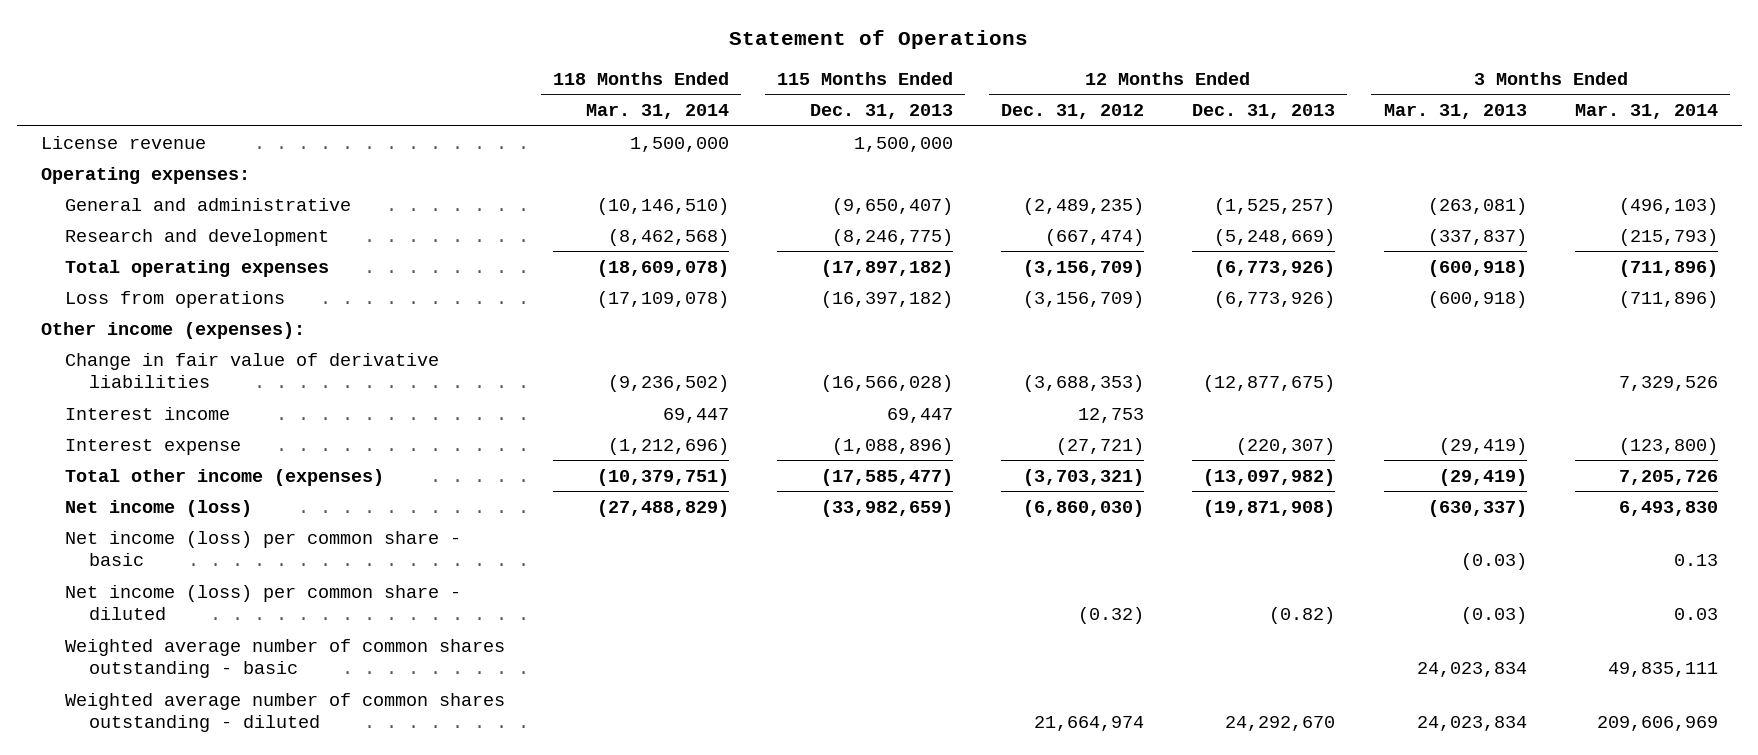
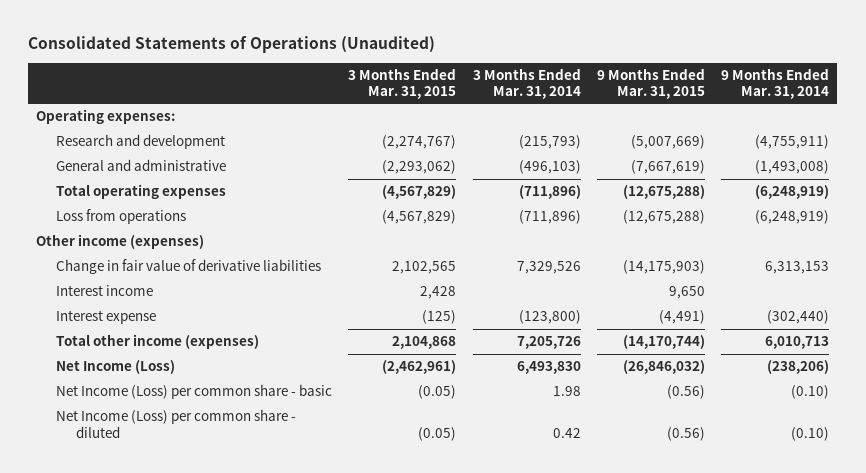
- Statement of Operations
+ Consolidated Statements of Operations (Unaudited)
- | 118 Months Ended Mar. 31, 2014 | 115 Months Ended Dec. 31, 2013 | 12 Months Ended Dec. 31, 2012 | 12 Months Ended Dec. 31, 2013 | 3 Months Ended Mar. 31, 2013 | 3 Months Ended Mar. 31, 2014
+ | 3 Months Ended Mar. 31, 2015 | 3 Months Ended Mar. 31, 2014 | 9 Months Ended Mar. 31, 2015 | 9 Months Ended Mar. 31, 2014
- License revenue | 1,500,000 | 1,500,000 | | | |
moved down: General and administrative | (2,293,062) | (496,103) | (7,667,619) | (1,493,008)
- Other income (expenses):
+ Other income (expenses)
- Net income (loss) | (27,488,829) | (33,982,659) | (6,860,030) | (19,871,908) | (630,337) | 6,493,830
- Net income (loss) per common share - basic | | | | | (0.03) | 0.13
- Net income (loss) per common share - diluted | | | (0.32) | (0.82) | (0.03) | 0.03
- Weighted average number of common shares outstanding - basic | | | | | 24,023,834 | 49,835,111
- Weighted average number of common shares outstanding - diluted | | | 21,664,974 | 24,292,670 | 24,023,834 | 209,606,969
+ Net Income (Loss) | (2,462,961) | 6,493,830 | (26,846,032) | (238,206)
+ Net Income (Loss) per common share - basic | (0.05) | 1.98 | (0.56) | (0.10)
+ Net Income (Loss) per common share - diluted | (0.05) | 0.42 | (0.56) | (0.10)

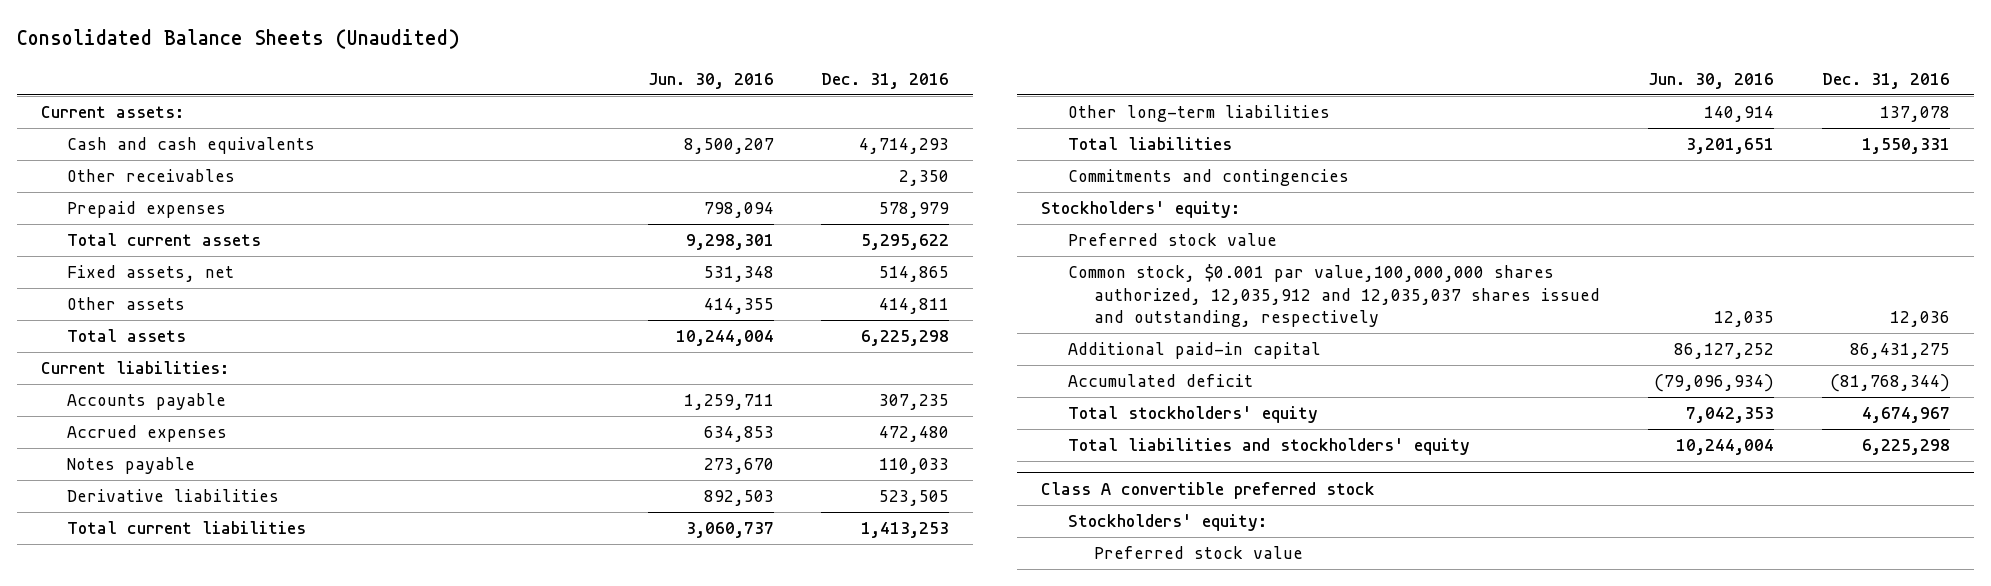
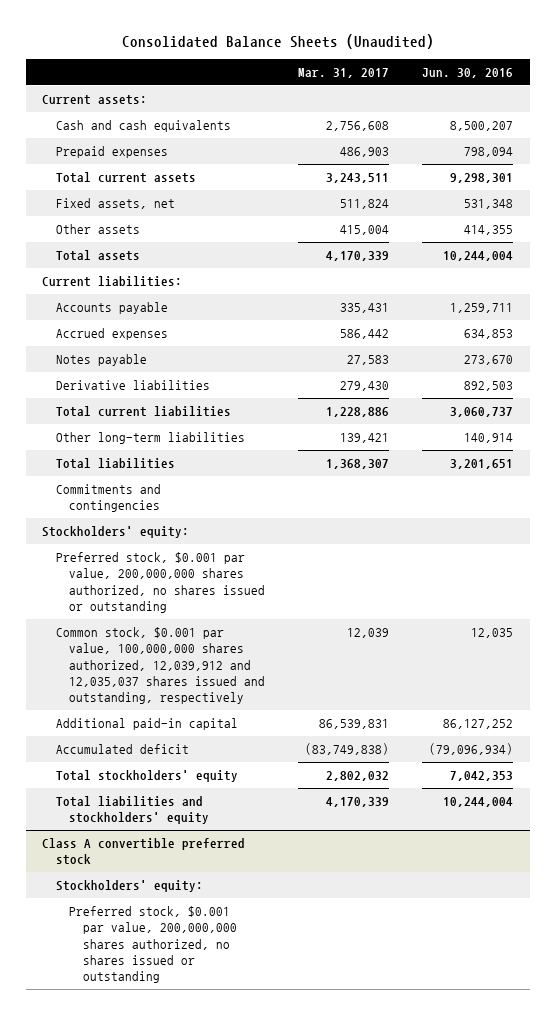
- | Jun. 30, 2016 | Dec. 31, 2016
+ | Mar. 31, 2017 | Jun. 30, 2016
- Other receivables | | 2,350
- Preferred stock value
- Common stock, $0.001 par value,100,000,000 shares authorized, 12,035,912 and 12,035,037 shares issued and outstanding, respectively | 12,035 | 12,036
+ Preferred stock, $0.001 par value, 200,000,000 shares authorized, no shares issued or outstanding
+ Common stock, $0.001 par value, 100,000,000 shares authorized, 12,039,912 and 12,035,037 shares issued and outstanding, respectively | 12,039 | 12,035
@ Class A convertible preferred stock
- Preferred stock value
+ Preferred stock, $0.001 par value, 200,000,000 shares authorized, no shares issued or outstanding

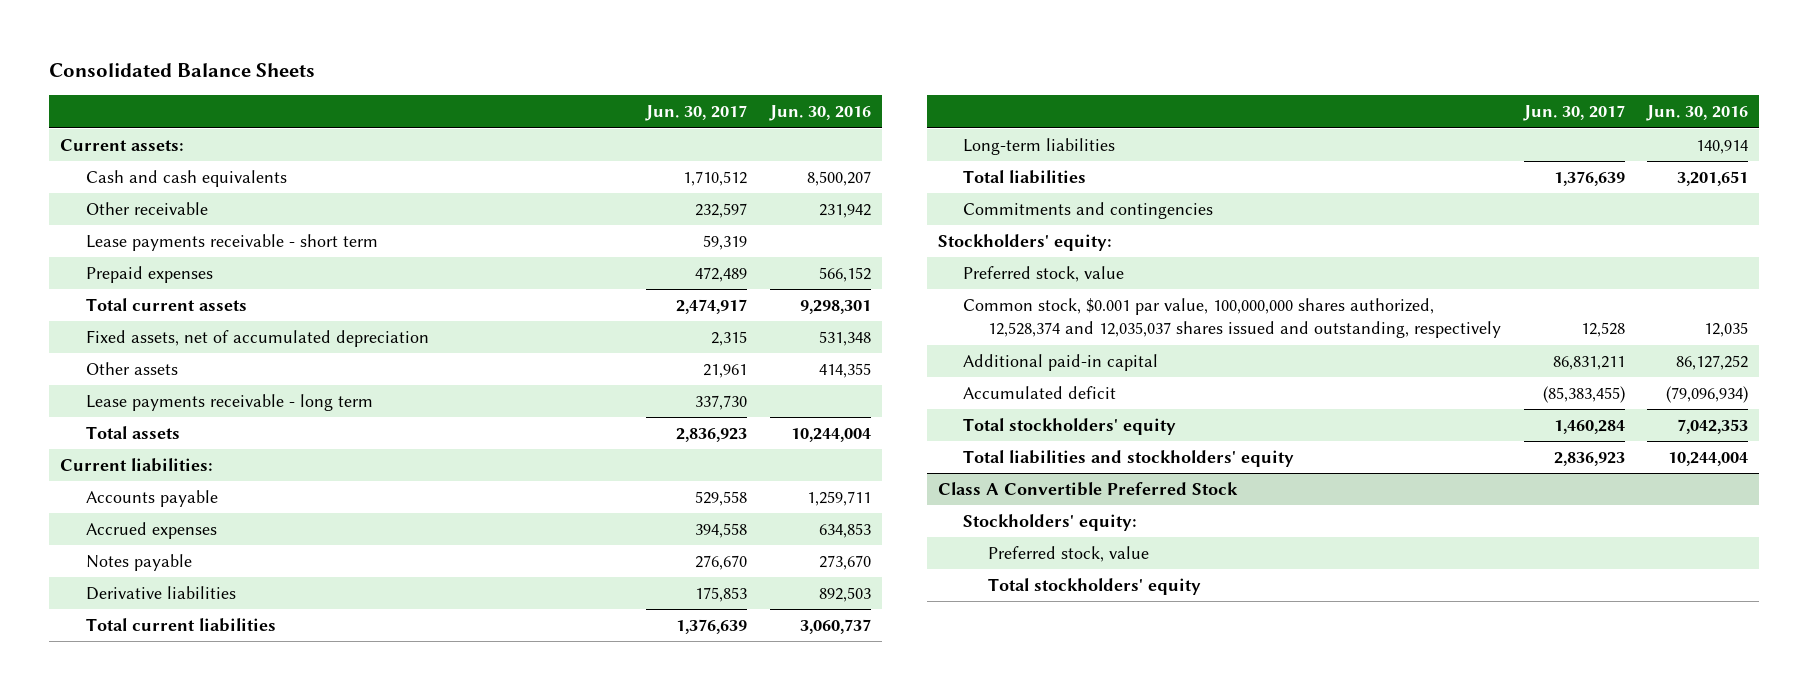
- Consolidated Balance Sheets (Unaudited)
+ Consolidated Balance Sheets
- | Mar. 31, 2017 | Jun. 30, 2016
+ | Jun. 30, 2017 | Jun. 30, 2016
- Prepaid expenses | 486,903 | 798,094
+ Other receivable | 232,597 | 231,942
+ Lease payments receivable - short term | 59,319 |
+ Prepaid expenses | 472,489 | 566,152
- Fixed assets, net | 511,824 | 531,348
+ Fixed assets, net of accumulated depreciation | 2,315 | 531,348
+ Lease payments receivable - long term | 337,730 |
- Other long-term liabilities | 139,421 | 140,914
+ Long-term liabilities | | 140,914
- Preferred stock, $0.001 par value, 200,000,000 shares authorized, no shares issued or outstanding
- Common stock, $0.001 par value, 100,000,000 shares authorized, 12,039,912 and 12,035,037 shares issued and outstanding, respectively | 12,039 | 12,035
+ Preferred stock, value
+ Common stock, $0.001 par value, 100,000,000 shares authorized, 12,528,374 and 12,035,037 shares issued and outstanding, respectively | 12,528 | 12,035
- Class A convertible preferred stock
+ Class A Convertible Preferred Stock
- Preferred stock, $0.001 par value, 200,000,000 shares authorized, no shares issued or outstanding
+ Preferred stock, value
+ Total stockholders' equity

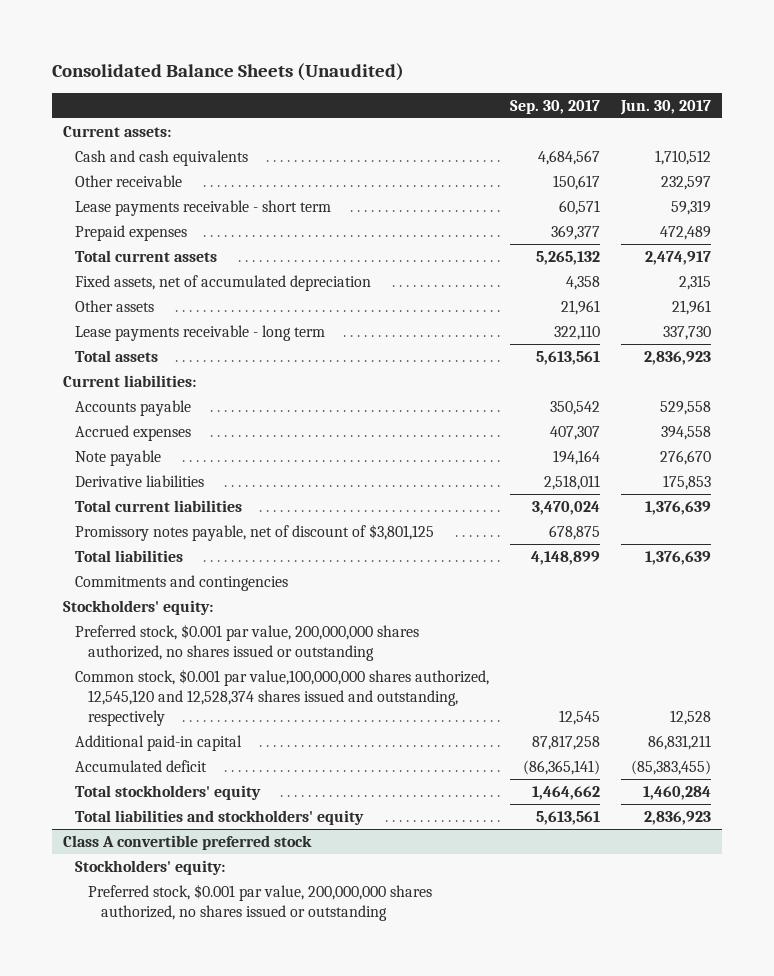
- Consolidated Balance Sheets
+ Consolidated Balance Sheets (Unaudited)
- | Jun. 30, 2017 | Jun. 30, 2016
+ | Sep. 30, 2017 | Jun. 30, 2017
- Notes payable | 276,670 | 273,670
+ Note payable | 194,164 | 276,670
- Long-term liabilities | | 140,914
+ Promissory notes payable, net of discount of $3,801,125 | 678,875 |
- Preferred stock, value
- Common stock, $0.001 par value, 100,000,000 shares authorized, 12,528,374 and 12,035,037 shares issued and outstanding, respectively | 12,528 | 12,035
+ Preferred stock, $0.001 par value, 200,000,000 shares authorized, no shares issued or outstanding
+ Common stock, $0.001 par value,100,000,000 shares authorized, 12,545,120 and 12,528,374 shares issued and outstanding, respectively | 12,545 | 12,528
- Class A Convertible Preferred Stock
+ Class A convertible preferred stock
- Preferred stock, value
- Total stockholders' equity
+ Preferred stock, $0.001 par value, 200,000,000 shares authorized, no shares issued or outstanding

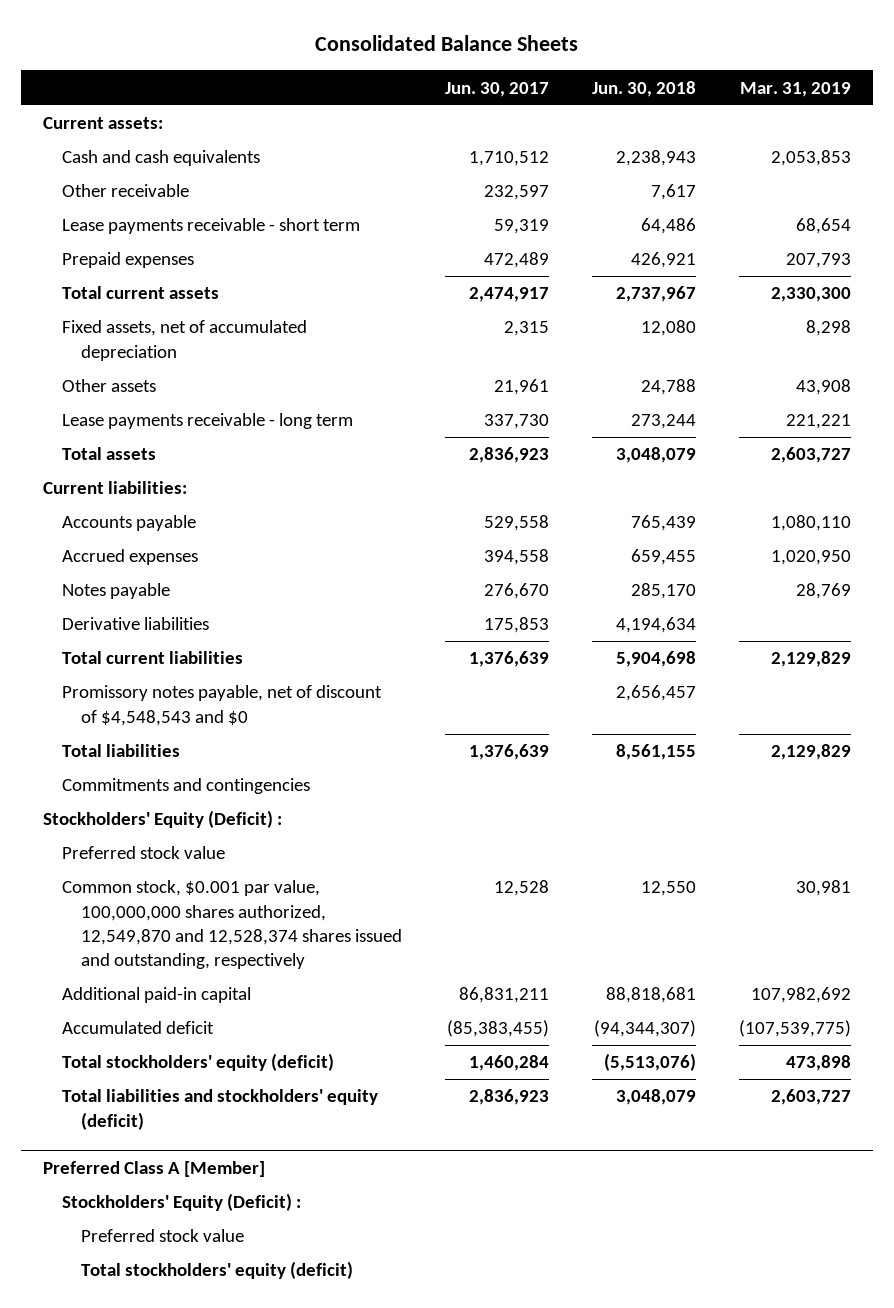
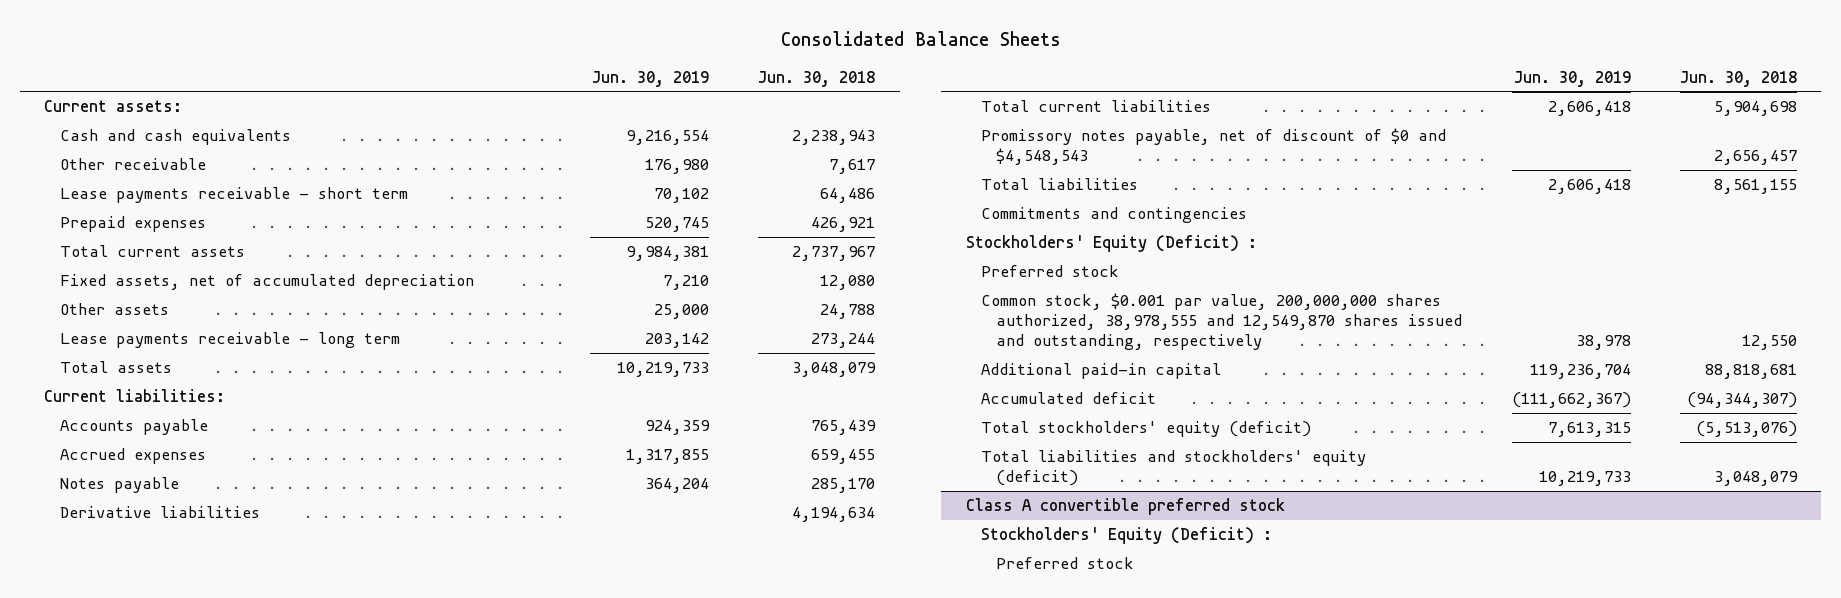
- | Jun. 30, 2017 | Jun. 30, 2018 | Mar. 31, 2019
+ | Jun. 30, 2019 | Jun. 30, 2018
- Promissory notes payable, net of discount of $4,548,543 and $0 | | 2,656,457 |
+ Promissory notes payable, net of discount of $0 and $4,548,543 | | 2,656,457
- Preferred stock value
- Common stock, $0.001 par value, 100,000,000 shares authorized, 12,549,870 and 12,528,374 shares issued and outstanding, respectively | 12,528 | 12,550 | 30,981
+ Preferred stock
+ Common stock, $0.001 par value, 200,000,000 shares authorized, 38,978,555 and 12,549,870 shares issued and outstanding, respectively | 38,978 | 12,550
- Preferred Class A [Member]
+ Class A convertible preferred stock
- Preferred stock value
- Total stockholders' equity (deficit)
+ Preferred stock

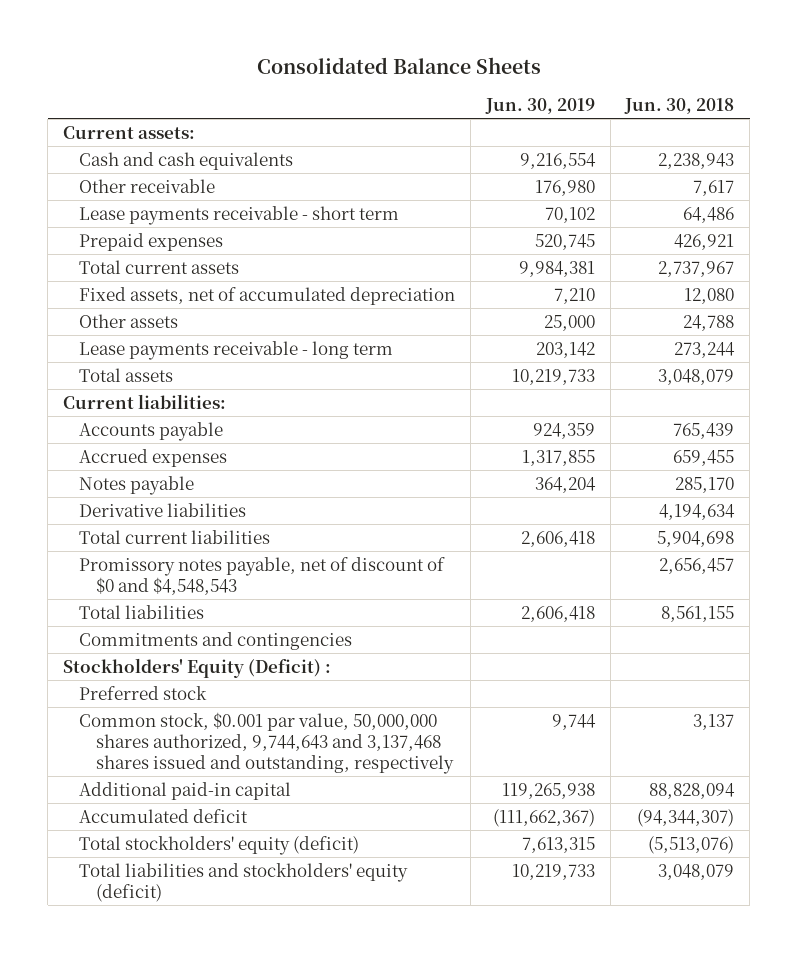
- Common stock, $0.001 par value, 200,000,000 shares authorized, 38,978,555 and 12,549,870 shares issued and outstanding, respectively | 38,978 | 12,550
- Additional paid-in capital | 119,236,704 | 88,818,681
+ Common stock, $0.001 par value, 50,000,000 shares authorized, 9,744,643 and 3,137,468 shares issued and outstanding, respectively | 9,744 | 3,137
+ Additional paid-in capital | 119,265,938 | 88,828,094
- Class A convertible preferred stock
- Stockholders' Equity (Deficit) :
- Preferred stock

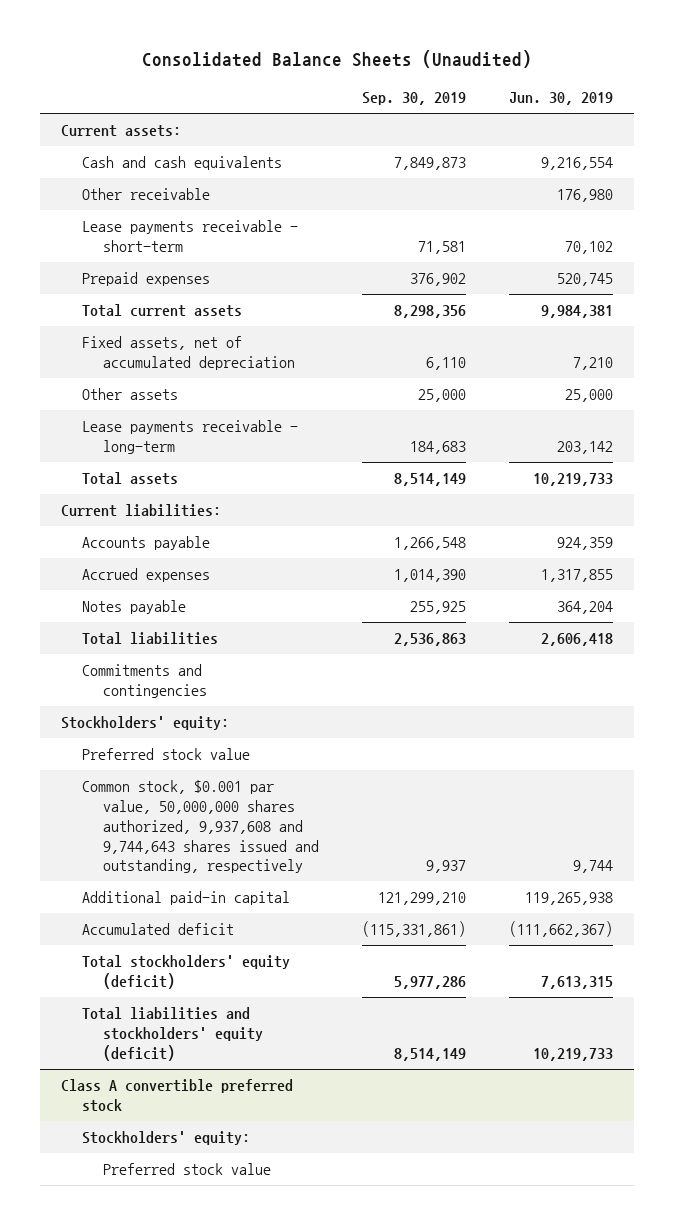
- Consolidated Balance Sheets
+ Consolidated Balance Sheets (Unaudited)
- | Jun. 30, 2019 | Jun. 30, 2018
+ | Sep. 30, 2019 | Jun. 30, 2019
- Lease payments receivable - short term | 70,102 | 64,486
+ Lease payments receivable - short-term | 71,581 | 70,102
- Lease payments receivable - long term | 203,142 | 273,244
+ Lease payments receivable - long-term | 184,683 | 203,142
- Derivative liabilities | | 4,194,634
- Total current liabilities | 2,606,418 | 5,904,698
- Promissory notes payable, net of discount of $0 and $4,548,543 | | 2,656,457
- Stockholders' Equity (Deficit) :
- Preferred stock
- Common stock, $0.001 par value, 50,000,000 shares authorized, 9,744,643 and 3,137,468 shares issued and outstanding, respectively | 9,744 | 3,137
+ Stockholders' equity:
+ Preferred stock value
+ Common stock, $0.001 par value, 50,000,000 shares authorized, 9,937,608 and 9,744,643 shares issued and outstanding, respectively | 9,937 | 9,744
+ Class A convertible preferred stock
+ Stockholders' equity:
+ Preferred stock value

